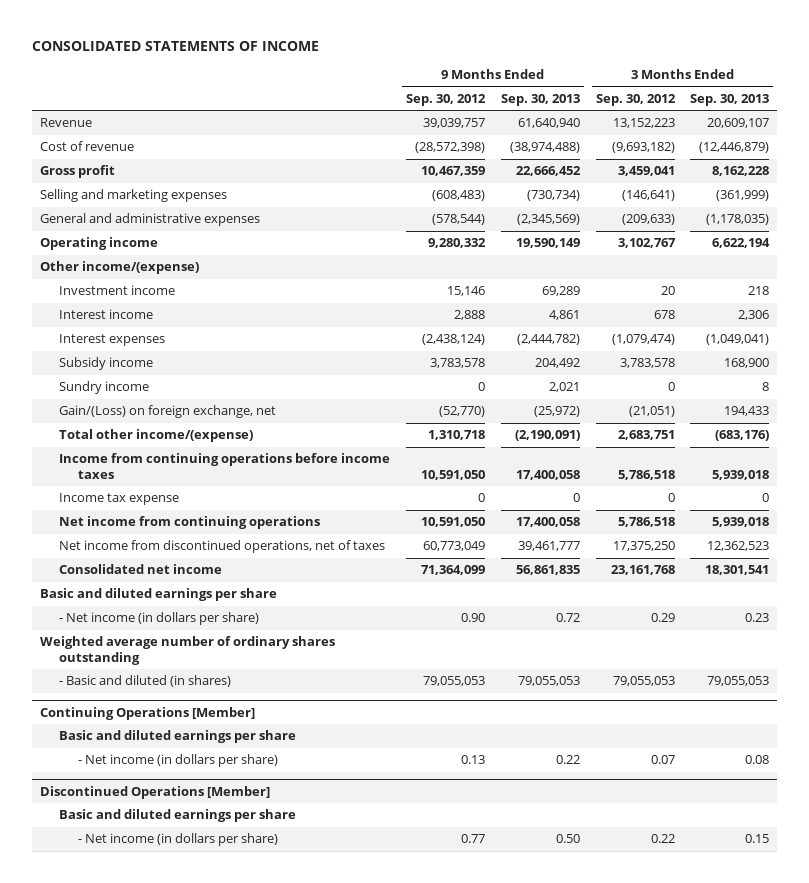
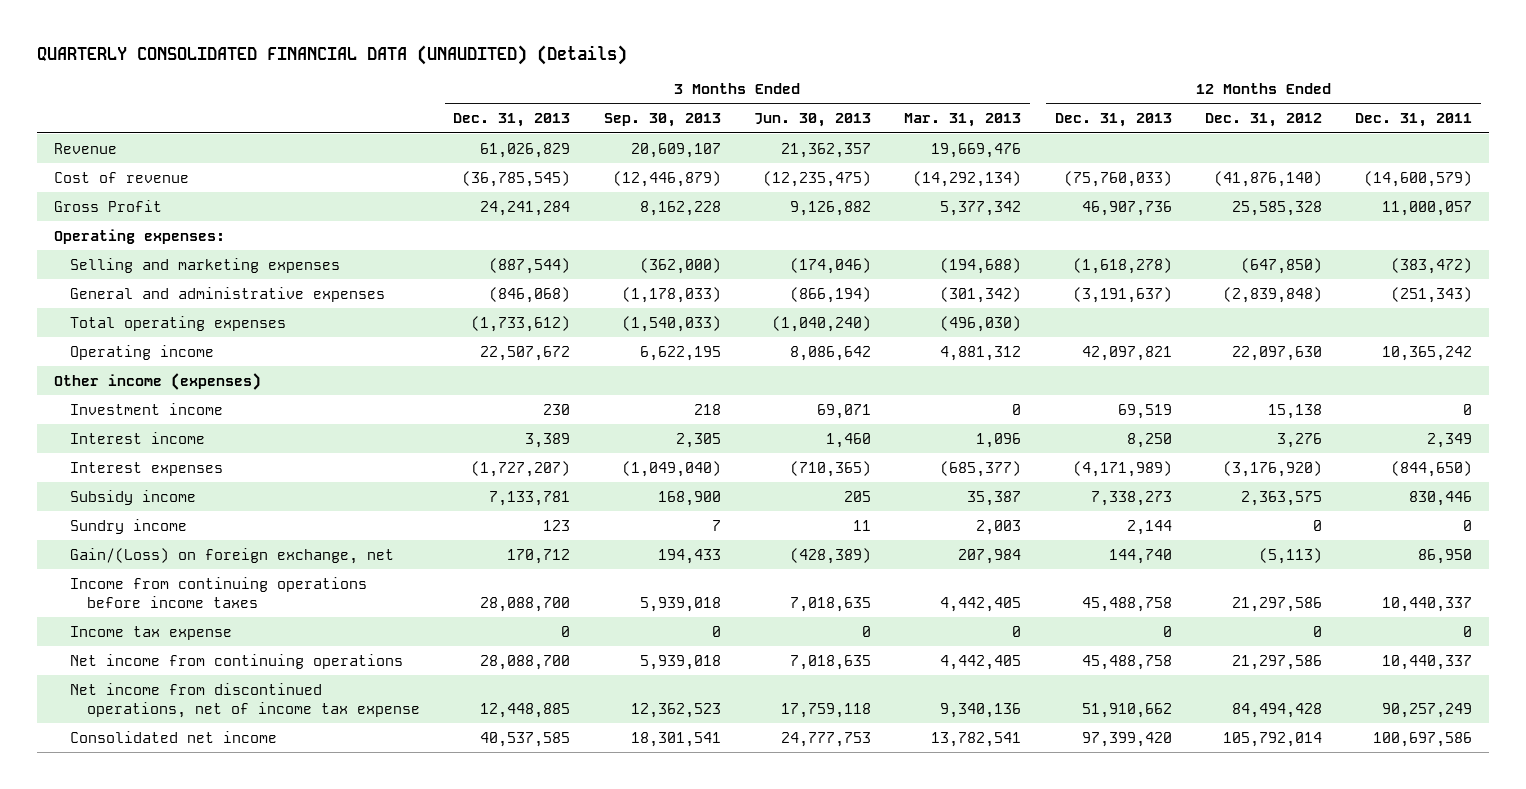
- CONSOLIDATED STATEMENTS OF INCOME
+ QUARTERLY CONSOLIDATED FINANCIAL DATA (UNAUDITED) (Details)
- | 9 Months Ended Sep. 30, 2012 | 9 Months Ended Sep. 30, 2013 | 3 Months Ended Sep. 30, 2012 | 3 Months Ended Sep. 30, 2013
+ | 3 Months Ended Dec. 31, 2013 | 3 Months Ended Sep. 30, 2013 | 3 Months Ended Jun. 30, 2013 | 3 Months Ended Mar. 31, 2013 | 12 Months Ended Dec. 31, 2013 | 12 Months Ended Dec. 31, 2012 | 12 Months Ended Dec. 31, 2011
- Gross profit | 10,467,359 | 22,666,452 | 3,459,041 | 8,162,228
- Selling and marketing expenses | (608,483) | (730,734) | (146,641) | (361,999)
- General and administrative expenses | (578,544) | (2,345,569) | (209,633) | (1,178,035)
- Operating income | 9,280,332 | 19,590,149 | 3,102,767 | 6,622,194
- Other income/(expense)
+ Gross Profit | 24,241,284 | 8,162,228 | 9,126,882 | 5,377,342 | 46,907,736 | 25,585,328 | 11,000,057
+ Operating expenses:
+ Selling and marketing expenses | (887,544) | (362,000) | (174,046) | (194,688) | (1,618,278) | (647,850) | (383,472)
+ General and administrative expenses | (846,068) | (1,178,033) | (866,194) | (301,342) | (3,191,637) | (2,839,848) | (251,343)
+ Total operating expenses | (1,733,612) | (1,540,033) | (1,040,240) | (496,030) | | |
+ Operating income | 22,507,672 | 6,622,195 | 8,086,642 | 4,881,312 | 42,097,821 | 22,097,630 | 10,365,242
+ Other income (expenses)
- Interest income | 2,888 | 4,861 | 678 | 2,306
- Interest expenses | (2,438,124) | (2,444,782) | (1,079,474) | (1,049,041)
+ Interest income | 3,389 | 2,305 | 1,460 | 1,096 | 8,250 | 3,276 | 2,349
+ Interest expenses | (1,727,207) | (1,049,040) | (710,365) | (685,377) | (4,171,989) | (3,176,920) | (844,650)
- Sundry income | 0 | 2,021 | 0 | 8
+ Sundry income | 123 | 7 | 11 | 2,003 | 2,144 | 0 | 0
- Total other income/(expense) | 1,310,718 | (2,190,091) | 2,683,751 | (683,176)
- Net income from discontinued operations, net of taxes | 60,773,049 | 39,461,777 | 17,375,250 | 12,362,523
+ Net income from discontinued operations, net of income tax expense | 12,448,885 | 12,362,523 | 17,759,118 | 9,340,136 | 51,910,662 | 84,494,428 | 90,257,249
- Basic and diluted earnings per share
- - Net income (in dollars per share) | 0.90 | 0.72 | 0.29 | 0.23
- Weighted average number of ordinary shares outstanding
- - Basic and diluted (in shares) | 79,055,053 | 79,055,053 | 79,055,053 | 79,055,053
- Continuing Operations [Member]
- Basic and diluted earnings per share
- - Net income (in dollars per share) | 0.13 | 0.22 | 0.07 | 0.08
- Discontinued Operations [Member]
- Basic and diluted earnings per share
- - Net income (in dollars per share) | 0.77 | 0.50 | 0.22 | 0.15

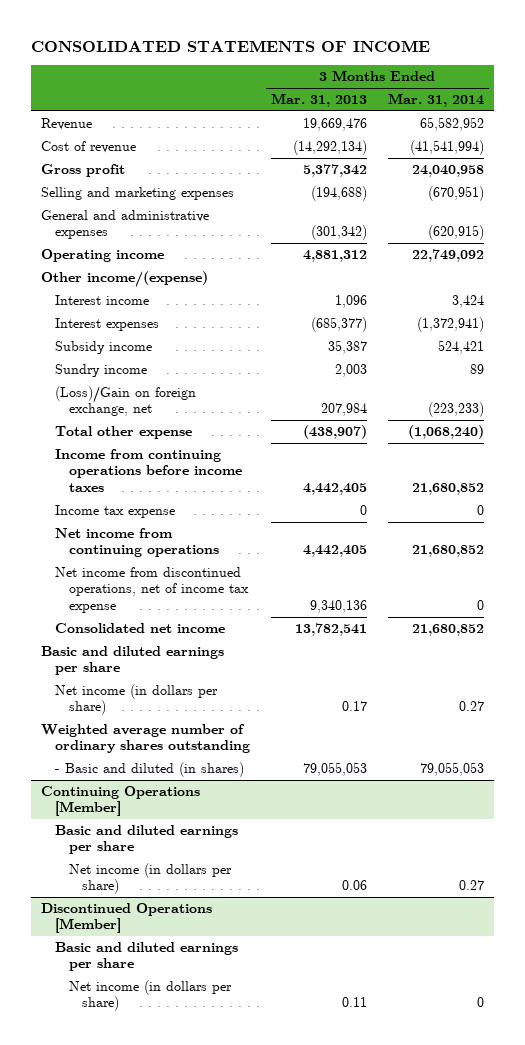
- QUARTERLY CONSOLIDATED FINANCIAL DATA (UNAUDITED) (Details)
+ CONSOLIDATED STATEMENTS OF INCOME
- | 3 Months Ended Dec. 31, 2013 | 3 Months Ended Sep. 30, 2013 | 3 Months Ended Jun. 30, 2013 | 3 Months Ended Mar. 31, 2013 | 12 Months Ended Dec. 31, 2013 | 12 Months Ended Dec. 31, 2012 | 12 Months Ended Dec. 31, 2011
+ | 3 Months Ended Mar. 31, 2013 | 3 Months Ended Mar. 31, 2014
- Gross Profit | 24,241,284 | 8,162,228 | 9,126,882 | 5,377,342 | 46,907,736 | 25,585,328 | 11,000,057
- Operating expenses:
+ Gross profit | 5,377,342 | 24,040,958
- Total operating expenses | (1,733,612) | (1,540,033) | (1,040,240) | (496,030) | | |
- Other income (expenses)
- Investment income | 230 | 218 | 69,071 | 0 | 69,519 | 15,138 | 0
+ Other income/(expense)
- Gain/(Loss) on foreign exchange, net | 170,712 | 194,433 | (428,389) | 207,984 | 144,740 | (5,113) | 86,950
+ (Loss)/Gain on foreign exchange, net | 207,984 | (223,233)
+ Total other expense | (438,907) | (1,068,240)
+ Basic and diluted earnings per share
+ Net income (in dollars per share) | 0.17 | 0.27
+ Weighted average number of ordinary shares outstanding
+ - Basic and diluted (in shares) | 79,055,053 | 79,055,053
+ Continuing Operations [Member]
+ Basic and diluted earnings per share
+ Net income (in dollars per share) | 0.06 | 0.27
+ Discontinued Operations [Member]
+ Basic and diluted earnings per share
+ Net income (in dollars per share) | 0.11 | 0

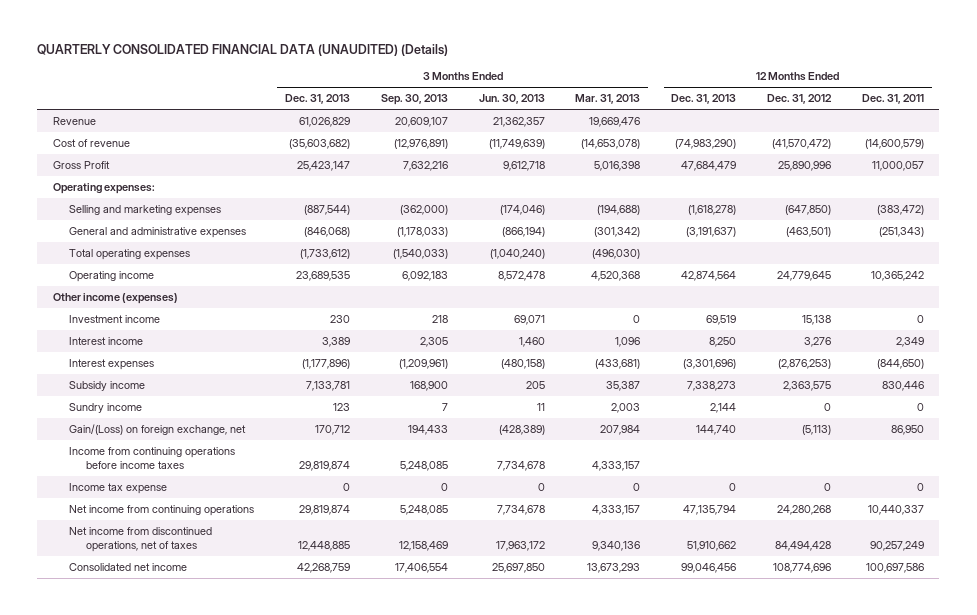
- CONSOLIDATED STATEMENTS OF INCOME
+ QUARTERLY CONSOLIDATED FINANCIAL DATA (UNAUDITED) (Details)
- | 3 Months Ended Mar. 31, 2013 | 3 Months Ended Mar. 31, 2014
+ | 3 Months Ended Dec. 31, 2013 | 3 Months Ended Sep. 30, 2013 | 3 Months Ended Jun. 30, 2013 | 3 Months Ended Mar. 31, 2013 | 12 Months Ended Dec. 31, 2013 | 12 Months Ended Dec. 31, 2012 | 12 Months Ended Dec. 31, 2011
- Cost of revenue | (14,292,134) | (41,541,994)
- Gross profit | 5,377,342 | 24,040,958
+ Cost of revenue | (35,603,682) | (12,976,891) | (11,749,639) | (14,653,078) | (74,983,290) | (41,570,472) | (14,600,579)
+ Gross Profit | 25,423,147 | 7,632,216 | 9,612,718 | 5,016,398 | 47,684,479 | 25,890,996 | 11,000,057
+ Operating expenses:
- Operating income | 4,881,312 | 22,749,092
- Other income/(expense)
+ Total operating expenses | (1,733,612) | (1,540,033) | (1,040,240) | (496,030) | | |
+ Operating income | 23,689,535 | 6,092,183 | 8,572,478 | 4,520,368 | 42,874,564 | 24,779,645 | 10,365,242
+ Other income (expenses)
+ Investment income | 230 | 218 | 69,071 | 0 | 69,519 | 15,138 | 0
- Interest expenses | (685,377) | (1,372,941)
+ Interest expenses | (1,177,896) | (1,209,961) | (480,158) | (433,681) | (3,301,696) | (2,876,253) | (844,650)
- (Loss)/Gain on foreign exchange, net | 207,984 | (223,233)
- Total other expense | (438,907) | (1,068,240)
- Income from continuing operations before income taxes | 4,442,405 | 21,680,852
+ Gain/(Loss) on foreign exchange, net | 170,712 | 194,433 | (428,389) | 207,984 | 144,740 | (5,113) | 86,950
+ Income from continuing operations before income taxes | 29,819,874 | 5,248,085 | 7,734,678 | 4,333,157 | | |
- Net income from continuing operations | 4,442,405 | 21,680,852
- Net income from discontinued operations, net of income tax expense | 9,340,136 | 0
- Consolidated net income | 13,782,541 | 21,680,852
- Basic and diluted earnings per share
- Net income (in dollars per share) | 0.17 | 0.27
- Weighted average number of ordinary shares outstanding
- - Basic and diluted (in shares) | 79,055,053 | 79,055,053
- Continuing Operations [Member]
- Basic and diluted earnings per share
- Net income (in dollars per share) | 0.06 | 0.27
- Discontinued Operations [Member]
- Basic and diluted earnings per share
- Net income (in dollars per share) | 0.11 | 0
+ Net income from continuing operations | 29,819,874 | 5,248,085 | 7,734,678 | 4,333,157 | 47,135,794 | 24,280,268 | 10,440,337
+ Net income from discontinued operations, net of taxes | 12,448,885 | 12,158,469 | 17,963,172 | 9,340,136 | 51,910,662 | 84,494,428 | 90,257,249
+ Consolidated net income | 42,268,759 | 17,406,554 | 25,697,850 | 13,673,293 | 99,046,456 | 108,774,696 | 100,697,586

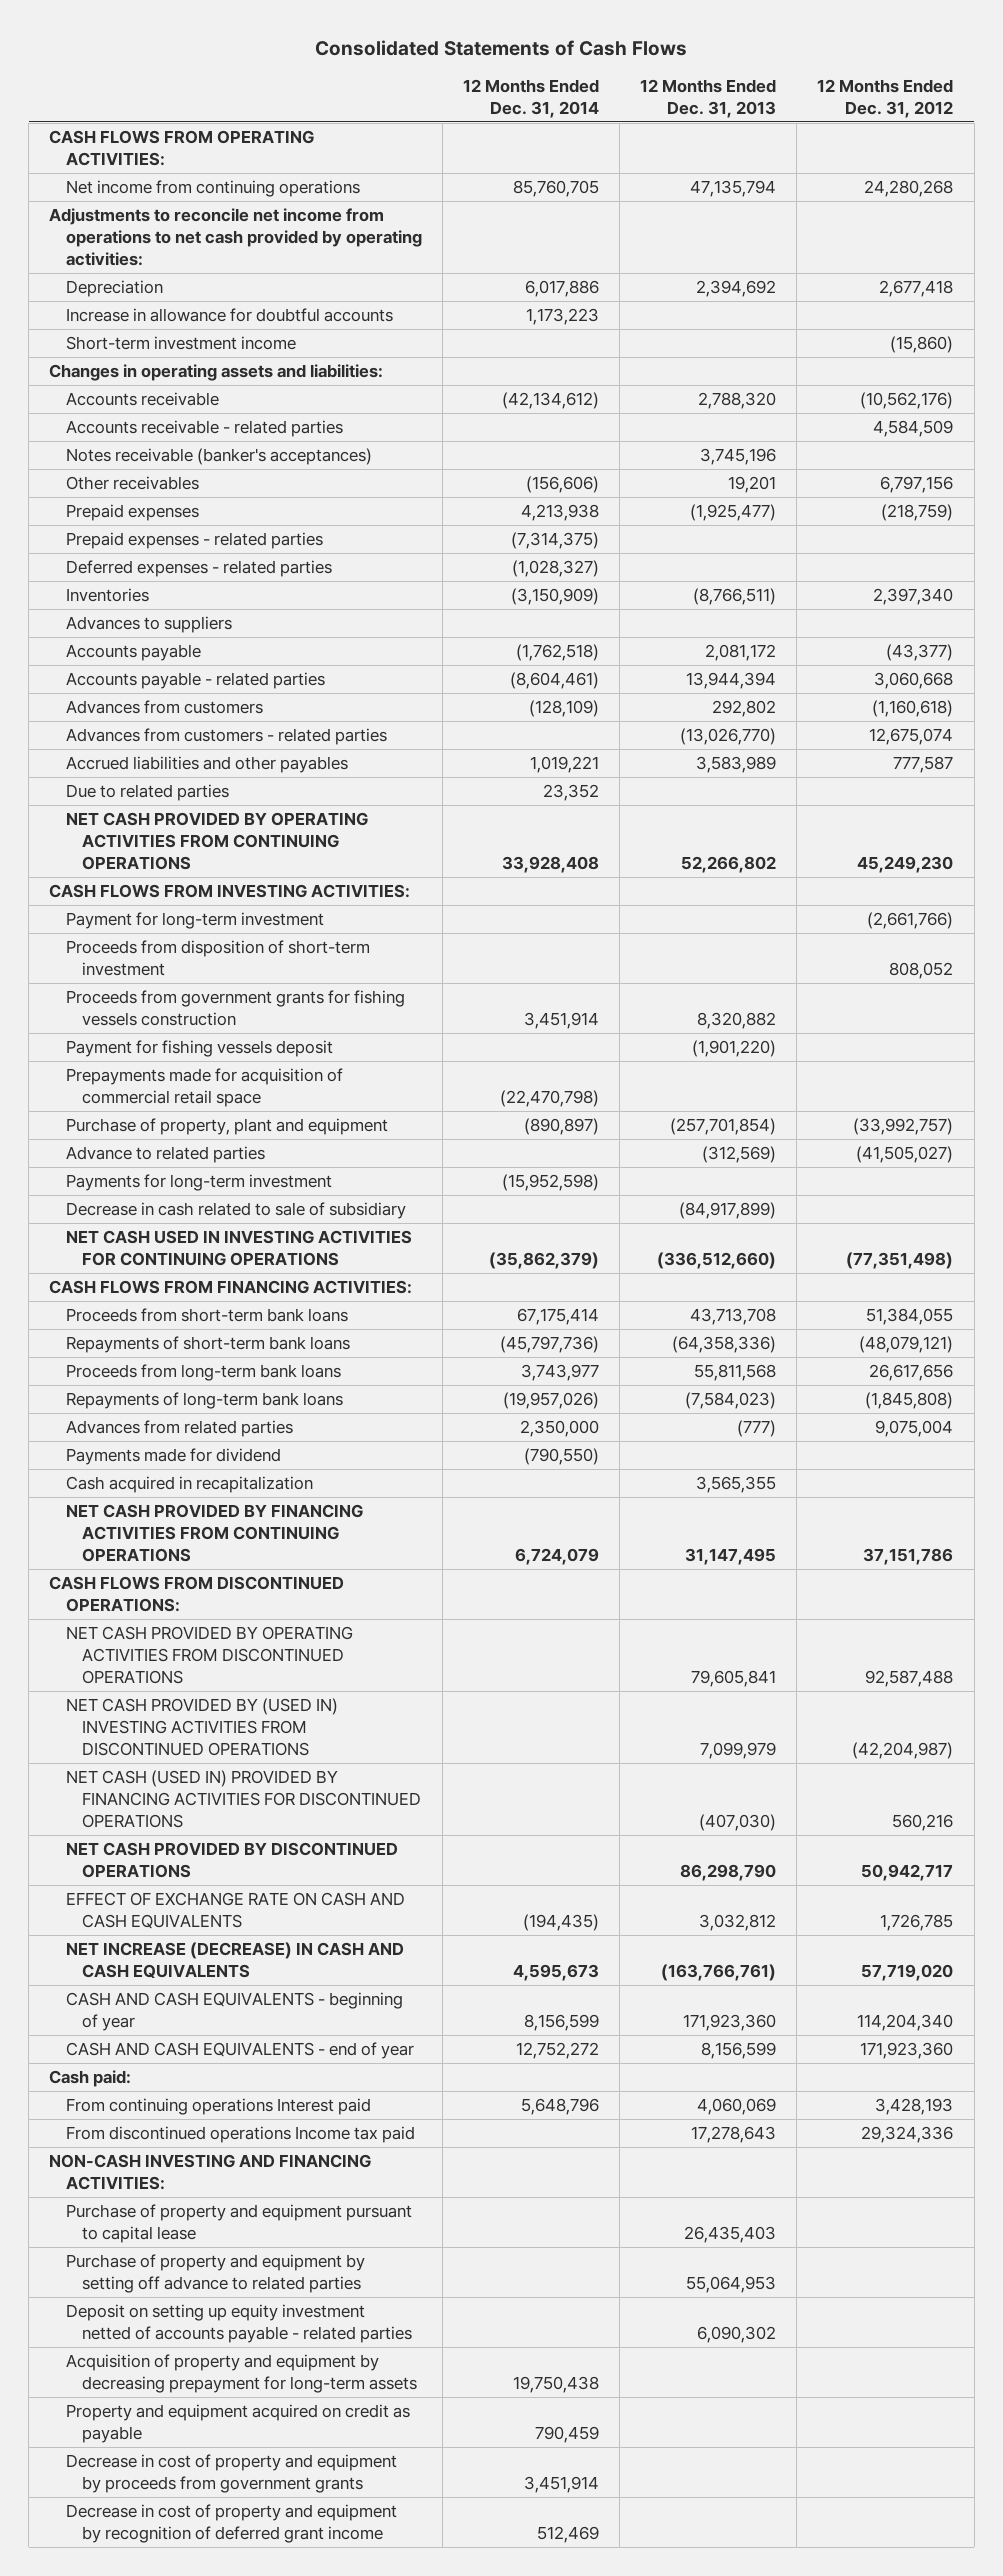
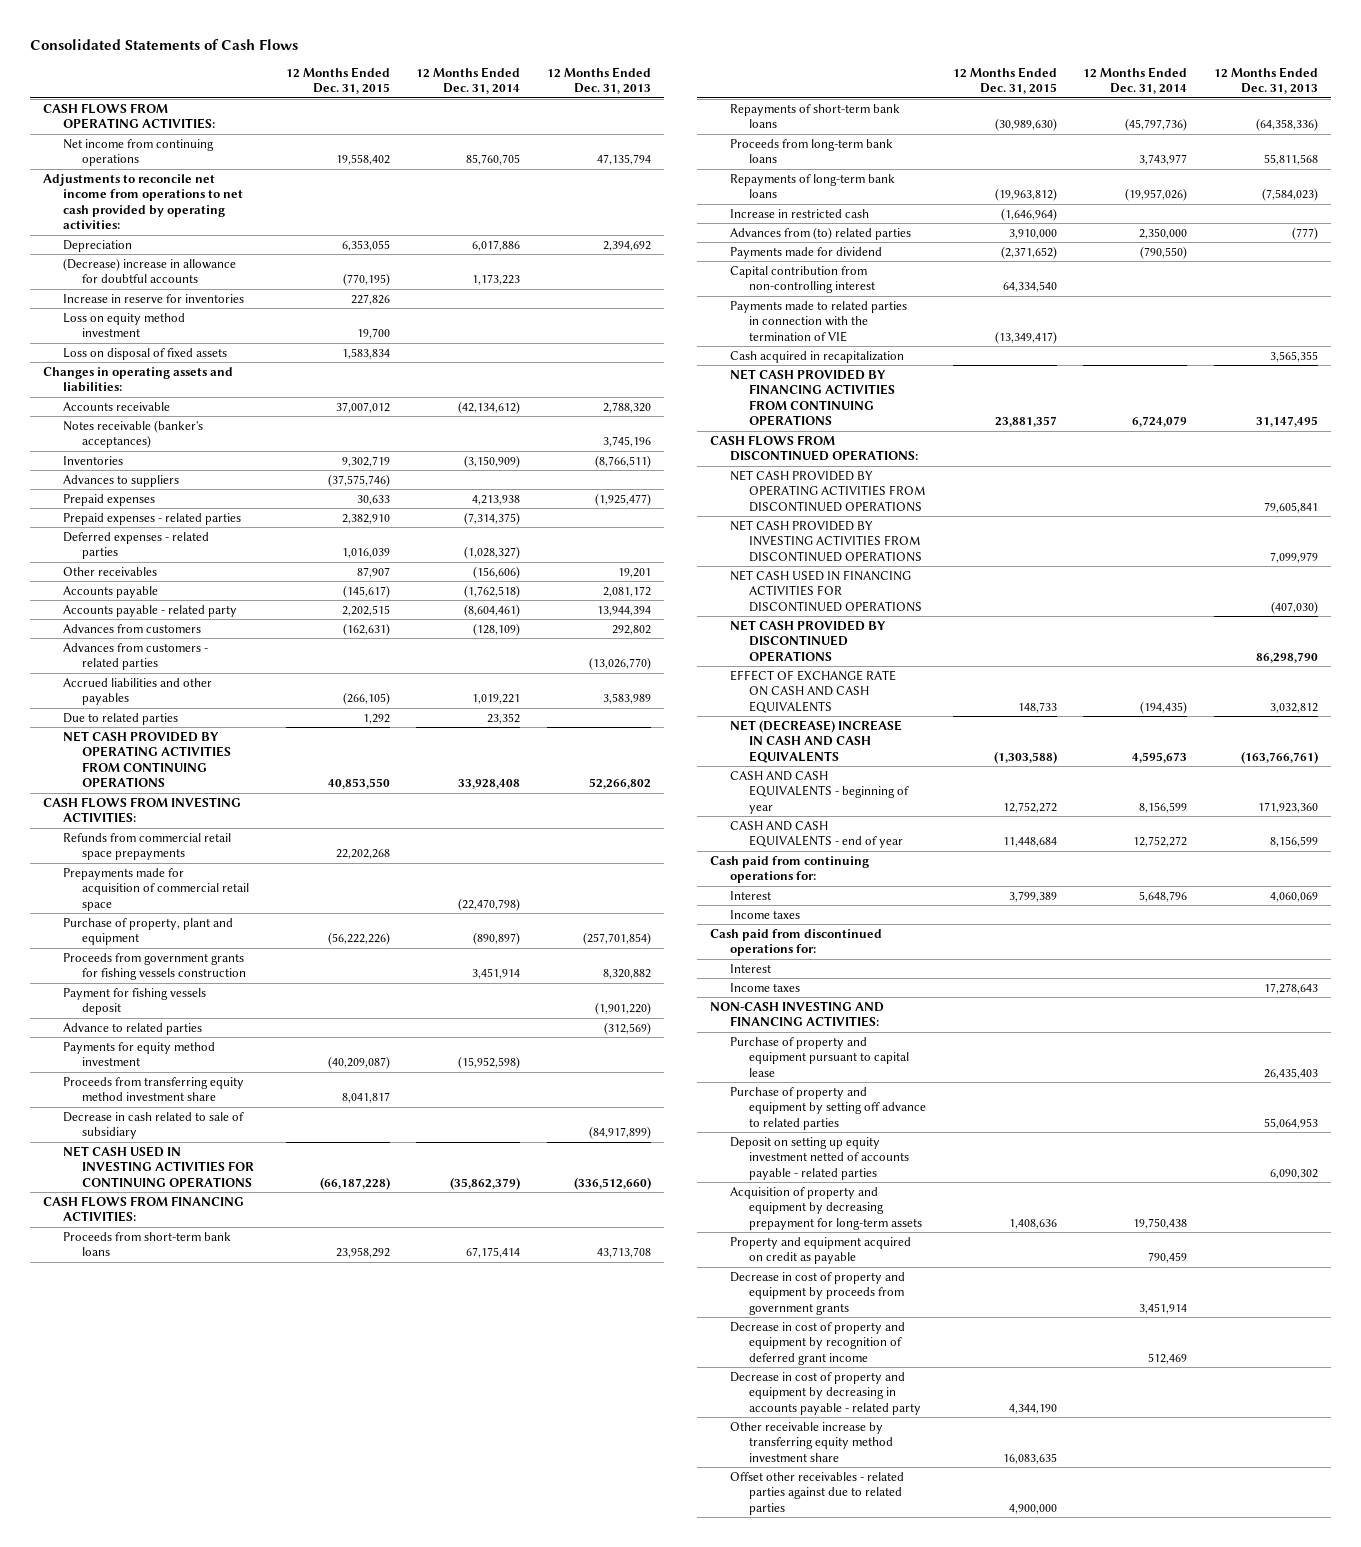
- | 12 Months Ended Dec. 31, 2014 | 12 Months Ended Dec. 31, 2013 | 12 Months Ended Dec. 31, 2012
+ | 12 Months Ended Dec. 31, 2015 | 12 Months Ended Dec. 31, 2014 | 12 Months Ended Dec. 31, 2013
- Increase in allowance for doubtful accounts | 1,173,223 | |
- Short-term investment income | | | (15,860)
+ (Decrease) increase in allowance for doubtful accounts | (770,195) | 1,173,223 |
+ Increase in reserve for inventories | 227,826 | |
+ Loss on equity method investment | 19,700 | |
+ Loss on disposal of fixed assets | 1,583,834 | |
- Accounts receivable - related parties | | | 4,584,509
moved up: Inventories | 9,302,719 | (3,150,909) | (8,766,511)
moved up: Advances to suppliers | (37,575,746) | |
moved down: Other receivables | 87,907 | (156,606) | 19,201
- Accounts payable - related parties | (8,604,461) | 13,944,394 | 3,060,668
+ Accounts payable - related party | 2,202,515 | (8,604,461) | 13,944,394
- Payment for long-term investment | | | (2,661,766)
- Proceeds from disposition of short-term investment | | | 808,052
+ Refunds from commercial retail space prepayments | 22,202,268 | |
moved down: Proceeds from government grants for fishing vessels construction | | 3,451,914 | 8,320,882
moved down: Payment for fishing vessels deposit | | | (1,901,220)
- Payments for long-term investment | (15,952,598) | |
+ Payments for equity method investment | (40,209,087) | (15,952,598) |
+ Proceeds from transferring equity method investment share | 8,041,817 | |
- Advances from related parties | 2,350,000 | (777) | 9,075,004
+ Increase in restricted cash | (1,646,964) | |
+ Advances from (to) related parties | 3,910,000 | 2,350,000 | (777)
+ Capital contribution from non-controlling interest | 64,334,540 | |
+ Payments made to related parties in connection with the termination of VIE | (13,349,417) | |
- NET CASH PROVIDED BY (USED IN) INVESTING ACTIVITIES FROM DISCONTINUED OPERATIONS | | 7,099,979 | (42,204,987)
- NET CASH (USED IN) PROVIDED BY FINANCING ACTIVITIES FOR DISCONTINUED OPERATIONS | | (407,030) | 560,216
+ NET CASH PROVIDED BY INVESTING ACTIVITIES FROM DISCONTINUED OPERATIONS | | | 7,099,979
+ NET CASH USED IN FINANCING ACTIVITIES FOR DISCONTINUED OPERATIONS | | | (407,030)
- NET INCREASE (DECREASE) IN CASH AND CASH EQUIVALENTS | 4,595,673 | (163,766,761) | 57,719,020
+ NET (DECREASE) INCREASE IN CASH AND CASH EQUIVALENTS | (1,303,588) | 4,595,673 | (163,766,761)
- Cash paid:
- From continuing operations Interest paid | 5,648,796 | 4,060,069 | 3,428,193
- From discontinued operations Income tax paid | | 17,278,643 | 29,324,336
+ Cash paid from continuing operations for:
+ Interest | 3,799,389 | 5,648,796 | 4,060,069
+ Income taxes
+ Cash paid from discontinued operations for:
+ Interest
+ Income taxes | | | 17,278,643
+ Decrease in cost of property and equipment by decreasing in accounts payable - related party | 4,344,190 | |
+ Other receivable increase by transferring equity method investment share | 16,083,635 | |
+ Offset other receivables - related parties against due to related parties | 4,900,000 | |

